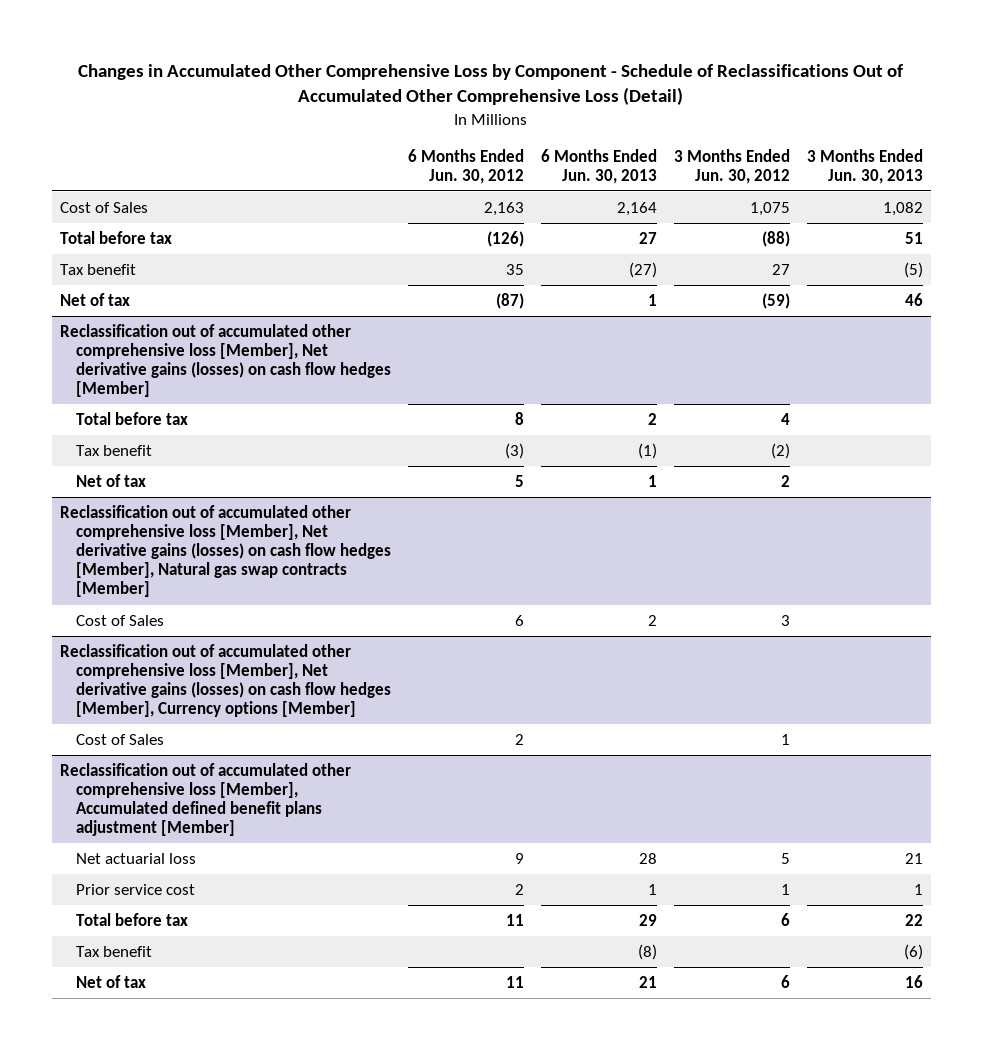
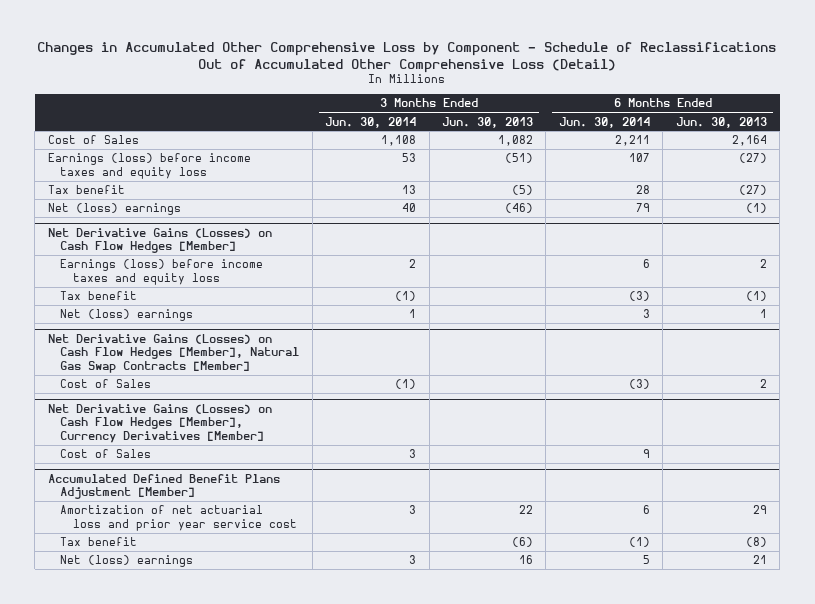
- | 6 Months Ended Jun. 30, 2012 | 6 Months Ended Jun. 30, 2013 | 3 Months Ended Jun. 30, 2012 | 3 Months Ended Jun. 30, 2013
+ | 3 Months Ended Jun. 30, 2014 | 3 Months Ended Jun. 30, 2013 | 6 Months Ended Jun. 30, 2014 | 6 Months Ended Jun. 30, 2013
- Total before tax | (126) | 27 | (88) | 51
+ Earnings (loss) before income taxes and equity loss | 53 | (51) | 107 | (27)
- Net of tax | (87) | 1 | (59) | 46
- Reclassification out of accumulated other comprehensive loss [Member], Net derivative gains (losses) on cash flow hedges [Member]
- Total before tax | 8 | 2 | 4 |
+ Net (loss) earnings | 40 | (46) | 79 | (1)
+ Net Derivative Gains (Losses) on Cash Flow Hedges [Member]
+ Earnings (loss) before income taxes and equity loss | 2 | | 6 | 2
- Net of tax | 5 | 1 | 2 |
- Reclassification out of accumulated other comprehensive loss [Member], Net derivative gains (losses) on cash flow hedges [Member], Natural gas swap contracts [Member]
+ Net (loss) earnings | 1 | | 3 | 1
+ Net Derivative Gains (Losses) on Cash Flow Hedges [Member], Natural Gas Swap Contracts [Member]
- Reclassification out of accumulated other comprehensive loss [Member], Net derivative gains (losses) on cash flow hedges [Member], Currency options [Member]
+ Net Derivative Gains (Losses) on Cash Flow Hedges [Member], Currency Derivatives [Member]
- Reclassification out of accumulated other comprehensive loss [Member], Accumulated defined benefit plans adjustment [Member]
- Net actuarial loss | 9 | 28 | 5 | 21
- Prior service cost | 2 | 1 | 1 | 1
- Total before tax | 11 | 29 | 6 | 22
+ Accumulated Defined Benefit Plans Adjustment [Member]
+ Amortization of net actuarial loss and prior year service cost | 3 | 22 | 6 | 29
- Net of tax | 11 | 21 | 6 | 16
+ Net (loss) earnings | 3 | 16 | 5 | 21

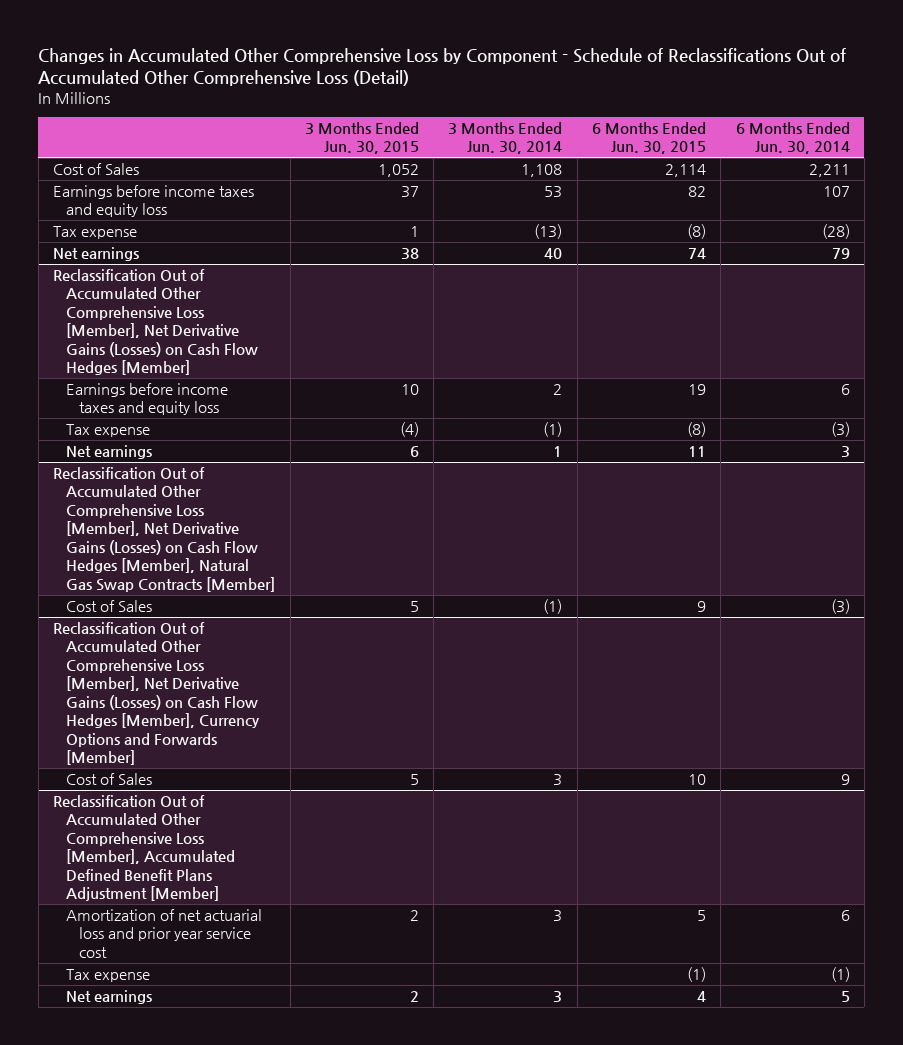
- | 3 Months Ended Jun. 30, 2014 | 3 Months Ended Jun. 30, 2013 | 6 Months Ended Jun. 30, 2014 | 6 Months Ended Jun. 30, 2013
+ | 3 Months Ended Jun. 30, 2015 | 3 Months Ended Jun. 30, 2014 | 6 Months Ended Jun. 30, 2015 | 6 Months Ended Jun. 30, 2014
- Earnings (loss) before income taxes and equity loss | 53 | (51) | 107 | (27)
- Tax benefit | 13 | (5) | 28 | (27)
- Net (loss) earnings | 40 | (46) | 79 | (1)
- Net Derivative Gains (Losses) on Cash Flow Hedges [Member]
- Earnings (loss) before income taxes and equity loss | 2 | | 6 | 2
- Tax benefit | (1) | | (3) | (1)
- Net (loss) earnings | 1 | | 3 | 1
- Net Derivative Gains (Losses) on Cash Flow Hedges [Member], Natural Gas Swap Contracts [Member]
+ Earnings before income taxes and equity loss | 37 | 53 | 82 | 107
+ Tax expense | 1 | (13) | (8) | (28)
+ Net earnings | 38 | 40 | 74 | 79
+ Reclassification Out of Accumulated Other Comprehensive Loss [Member], Net Derivative Gains (Losses) on Cash Flow Hedges [Member]
+ Earnings before income taxes and equity loss | 10 | 2 | 19 | 6
+ Tax expense | (4) | (1) | (8) | (3)
+ Net earnings | 6 | 1 | 11 | 3
+ Reclassification Out of Accumulated Other Comprehensive Loss [Member], Net Derivative Gains (Losses) on Cash Flow Hedges [Member], Natural Gas Swap Contracts [Member]
- Net Derivative Gains (Losses) on Cash Flow Hedges [Member], Currency Derivatives [Member]
+ Reclassification Out of Accumulated Other Comprehensive Loss [Member], Net Derivative Gains (Losses) on Cash Flow Hedges [Member], Currency Options and Forwards [Member]
- Accumulated Defined Benefit Plans Adjustment [Member]
+ Reclassification Out of Accumulated Other Comprehensive Loss [Member], Accumulated Defined Benefit Plans Adjustment [Member]
- Tax benefit | | (6) | (1) | (8)
- Net (loss) earnings | 3 | 16 | 5 | 21
+ Tax expense | | | (1) | (1)
+ Net earnings | 2 | 3 | 4 | 5

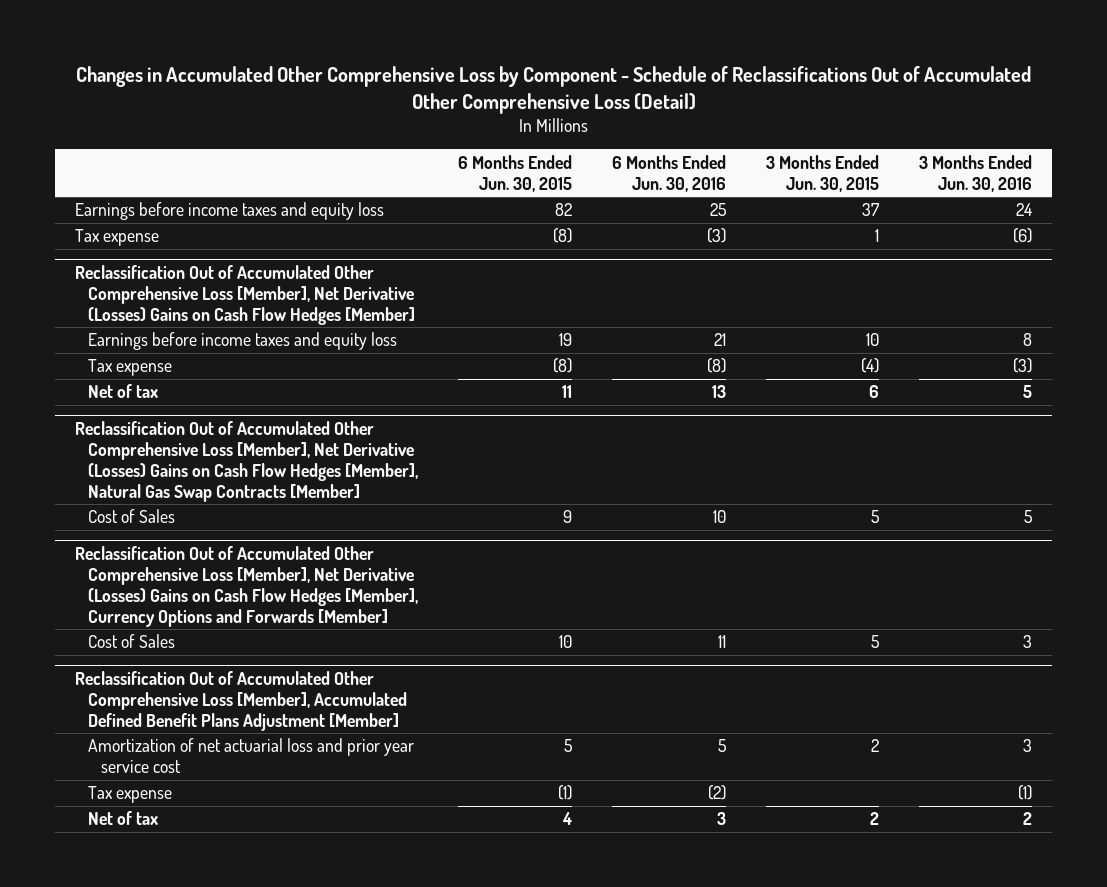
- | 3 Months Ended Jun. 30, 2015 | 3 Months Ended Jun. 30, 2014 | 6 Months Ended Jun. 30, 2015 | 6 Months Ended Jun. 30, 2014
+ | 6 Months Ended Jun. 30, 2015 | 6 Months Ended Jun. 30, 2016 | 3 Months Ended Jun. 30, 2015 | 3 Months Ended Jun. 30, 2016
- Cost of Sales | 1,052 | 1,108 | 2,114 | 2,211
- Net earnings | 38 | 40 | 74 | 79
- Reclassification Out of Accumulated Other Comprehensive Loss [Member], Net Derivative Gains (Losses) on Cash Flow Hedges [Member]
+ Reclassification Out of Accumulated Other Comprehensive Loss [Member], Net Derivative (Losses) Gains on Cash Flow Hedges [Member]
- Net earnings | 6 | 1 | 11 | 3
- Reclassification Out of Accumulated Other Comprehensive Loss [Member], Net Derivative Gains (Losses) on Cash Flow Hedges [Member], Natural Gas Swap Contracts [Member]
+ Net of tax | 11 | 13 | 6 | 5
+ Reclassification Out of Accumulated Other Comprehensive Loss [Member], Net Derivative (Losses) Gains on Cash Flow Hedges [Member], Natural Gas Swap Contracts [Member]
- Reclassification Out of Accumulated Other Comprehensive Loss [Member], Net Derivative Gains (Losses) on Cash Flow Hedges [Member], Currency Options and Forwards [Member]
+ Reclassification Out of Accumulated Other Comprehensive Loss [Member], Net Derivative (Losses) Gains on Cash Flow Hedges [Member], Currency Options and Forwards [Member]
@ Reclassification Out of Accumulated Other Comprehensive Loss [Member], Accumulated Defined Benefit Plans Adjustment [Member]
- Net earnings | 2 | 3 | 4 | 5
+ Net of tax | 4 | 3 | 2 | 2

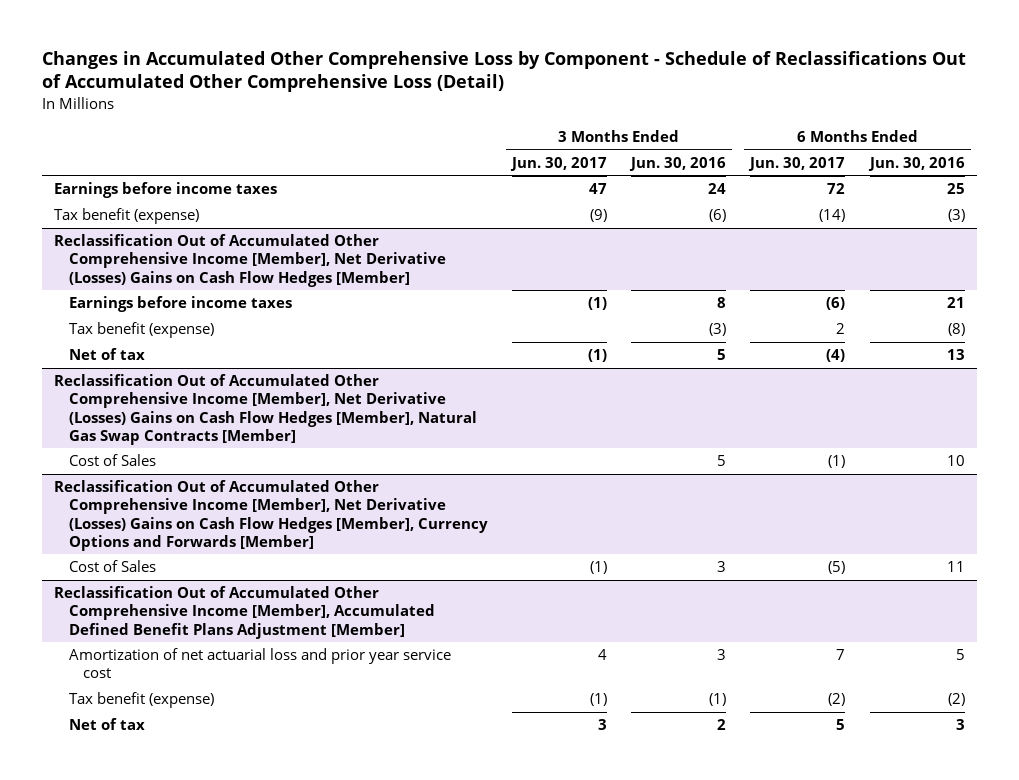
- | 6 Months Ended Jun. 30, 2015 | 6 Months Ended Jun. 30, 2016 | 3 Months Ended Jun. 30, 2015 | 3 Months Ended Jun. 30, 2016
+ | 3 Months Ended Jun. 30, 2017 | 3 Months Ended Jun. 30, 2016 | 6 Months Ended Jun. 30, 2017 | 6 Months Ended Jun. 30, 2016
- Earnings before income taxes and equity loss | 82 | 25 | 37 | 24
- Tax expense | (8) | (3) | 1 | (6)
- Reclassification Out of Accumulated Other Comprehensive Loss [Member], Net Derivative (Losses) Gains on Cash Flow Hedges [Member]
- Earnings before income taxes and equity loss | 19 | 21 | 10 | 8
- Tax expense | (8) | (8) | (4) | (3)
+ Earnings before income taxes | 47 | 24 | 72 | 25
+ Tax benefit (expense) | (9) | (6) | (14) | (3)
+ Reclassification Out of Accumulated Other Comprehensive Income [Member], Net Derivative (Losses) Gains on Cash Flow Hedges [Member]
+ Earnings before income taxes | (1) | 8 | (6) | 21
+ Tax benefit (expense) | | (3) | 2 | (8)
- Reclassification Out of Accumulated Other Comprehensive Loss [Member], Net Derivative (Losses) Gains on Cash Flow Hedges [Member], Natural Gas Swap Contracts [Member]
+ Reclassification Out of Accumulated Other Comprehensive Income [Member], Net Derivative (Losses) Gains on Cash Flow Hedges [Member], Natural Gas Swap Contracts [Member]
- Reclassification Out of Accumulated Other Comprehensive Loss [Member], Net Derivative (Losses) Gains on Cash Flow Hedges [Member], Currency Options and Forwards [Member]
+ Reclassification Out of Accumulated Other Comprehensive Income [Member], Net Derivative (Losses) Gains on Cash Flow Hedges [Member], Currency Options and Forwards [Member]
- Reclassification Out of Accumulated Other Comprehensive Loss [Member], Accumulated Defined Benefit Plans Adjustment [Member]
+ Reclassification Out of Accumulated Other Comprehensive Income [Member], Accumulated Defined Benefit Plans Adjustment [Member]
- Tax expense | (1) | (2) | | (1)
+ Tax benefit (expense) | (1) | (1) | (2) | (2)

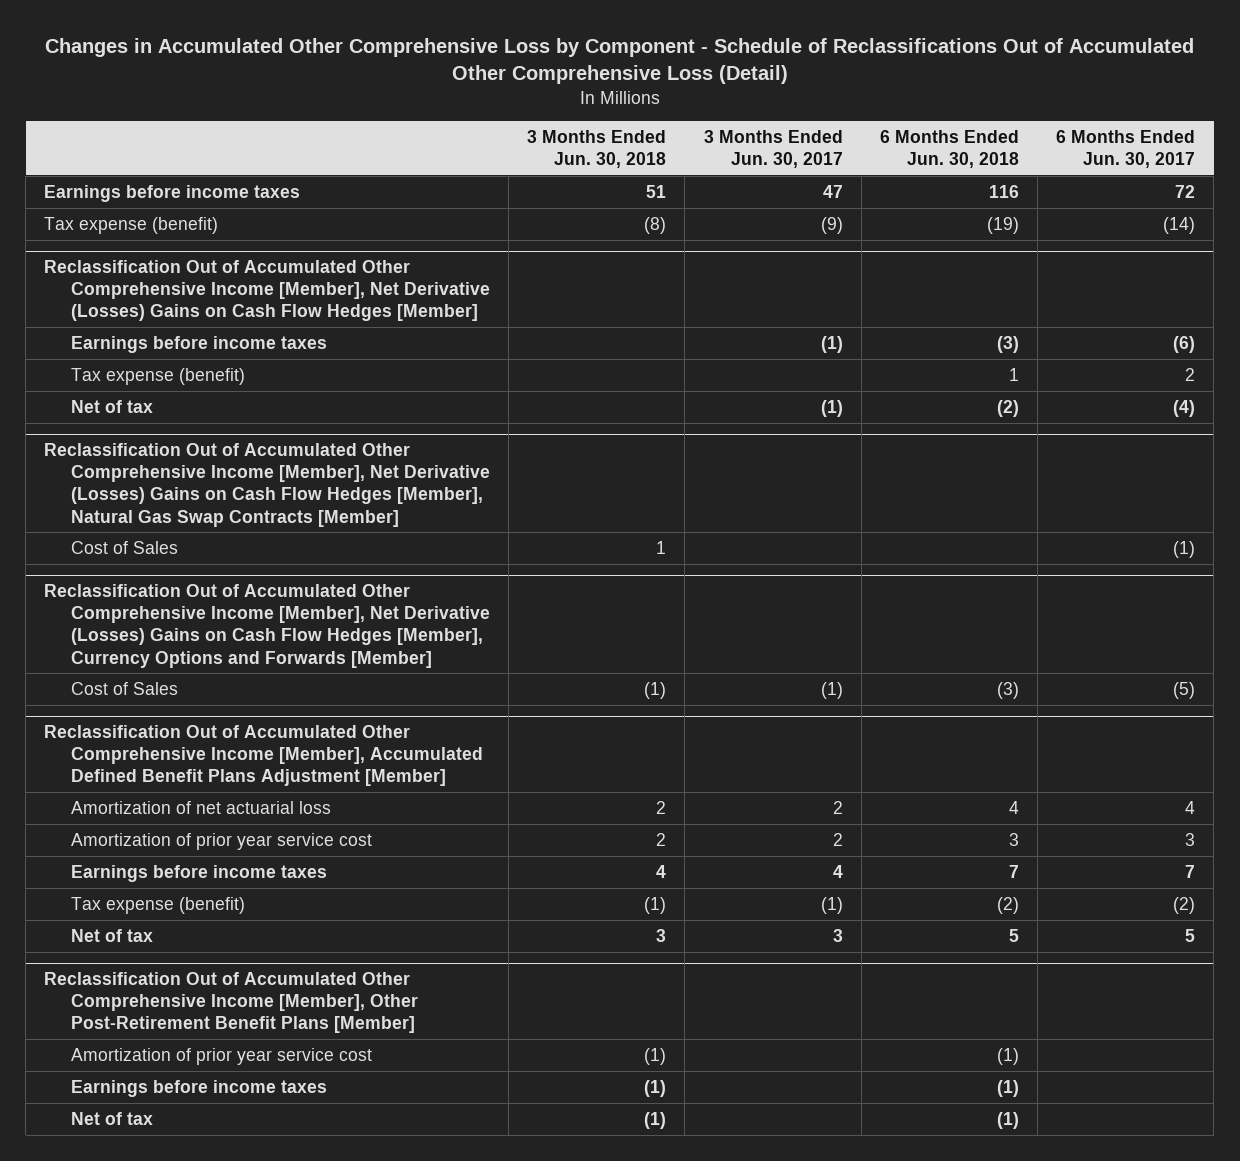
- | 3 Months Ended Jun. 30, 2017 | 3 Months Ended Jun. 30, 2016 | 6 Months Ended Jun. 30, 2017 | 6 Months Ended Jun. 30, 2016
+ | 3 Months Ended Jun. 30, 2018 | 3 Months Ended Jun. 30, 2017 | 6 Months Ended Jun. 30, 2018 | 6 Months Ended Jun. 30, 2017
- Tax benefit (expense) | (9) | (6) | (14) | (3)
+ Tax expense (benefit) | (8) | (9) | (19) | (14)
@ Reclassification Out of Accumulated Other Comprehensive Income [Member], Net Derivative (Losses) Gains on Cash Flow Hedges [Member]
- Tax benefit (expense) | | (3) | 2 | (8)
+ Tax expense (benefit) | | | 1 | 2
@ Reclassification Out of Accumulated Other Comprehensive Income [Member], Accumulated Defined Benefit Plans Adjustment [Member]
- Amortization of net actuarial loss and prior year service cost | 4 | 3 | 7 | 5
- Tax benefit (expense) | (1) | (1) | (2) | (2)
+ Amortization of net actuarial loss | 2 | 2 | 4 | 4
+ Amortization of prior year service cost | 2 | 2 | 3 | 3
+ Earnings before income taxes | 4 | 4 | 7 | 7
+ Tax expense (benefit) | (1) | (1) | (2) | (2)
+ Reclassification Out of Accumulated Other Comprehensive Income [Member], Other Post-Retirement Benefit Plans [Member]
+ Amortization of prior year service cost | (1) | | (1) |
+ Earnings before income taxes | (1) | | (1) |
+ Net of tax | (1) | | (1) |

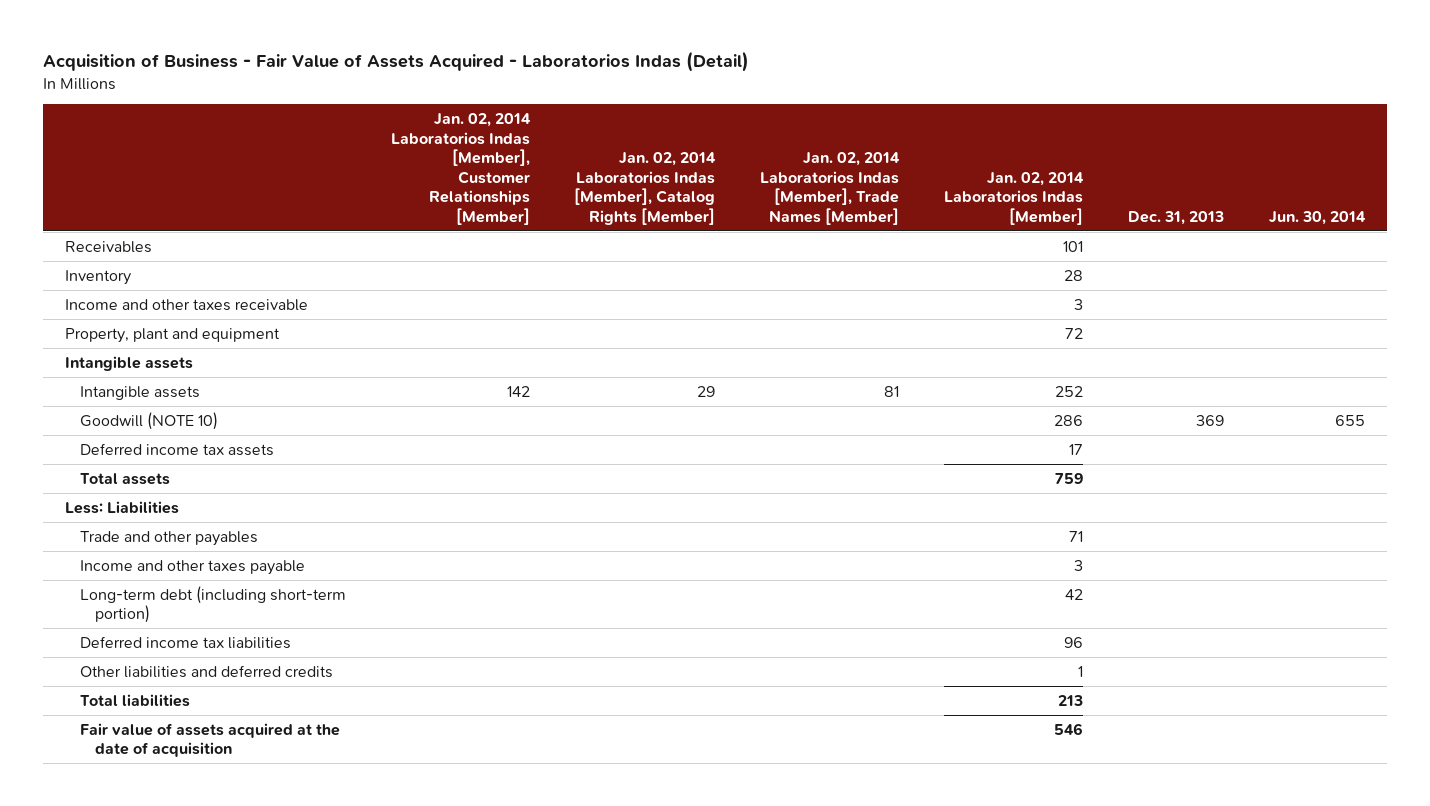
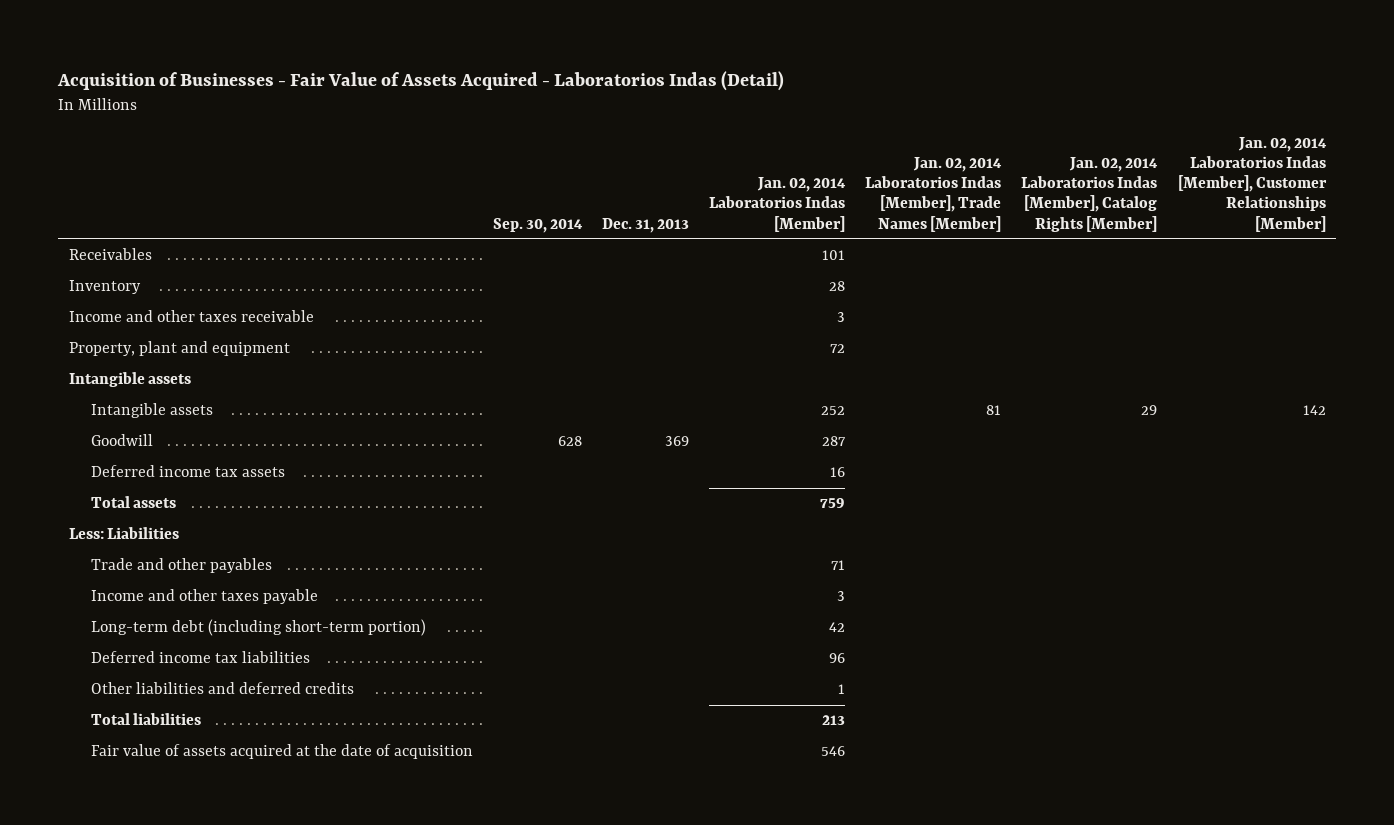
- Acquisition of Business - Fair Value of Assets Acquired - Laboratorios Indas (Detail)
+ Acquisition of Businesses - Fair Value of Assets Acquired - Laboratorios Indas (Detail)
- | Jan. 02, 2014 Laboratorios Indas [Member], Customer Relationships [Member] | Jan. 02, 2014 Laboratorios Indas [Member], Catalog Rights [Member] | Jan. 02, 2014 Laboratorios Indas [Member], Trade Names [Member] | Jan. 02, 2014 Laboratorios Indas [Member] | Dec. 31, 2013 | Jun. 30, 2014
+ | Sep. 30, 2014 | Dec. 31, 2013 | Jan. 02, 2014 Laboratorios Indas [Member] | Jan. 02, 2014 Laboratorios Indas [Member], Trade Names [Member] | Jan. 02, 2014 Laboratorios Indas [Member], Catalog Rights [Member] | Jan. 02, 2014 Laboratorios Indas [Member], Customer Relationships [Member]
- Goodwill (NOTE 10) | | | | 286 | 369 | 655
- Deferred income tax assets | | | | 17 | |
+ Goodwill | 628 | 369 | 287 | | |
+ Deferred income tax assets | | | 16 | | |

